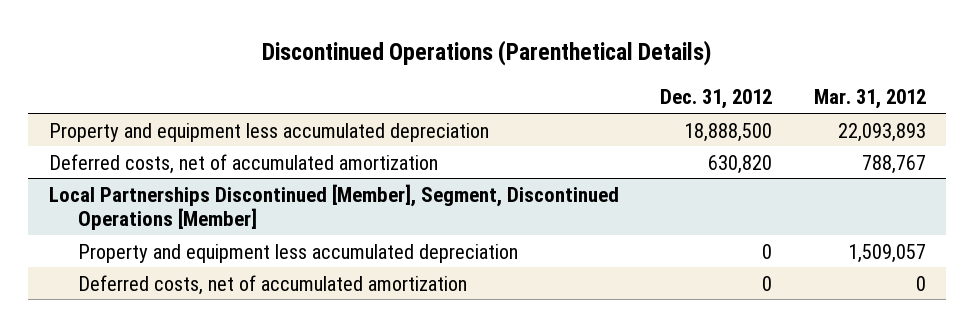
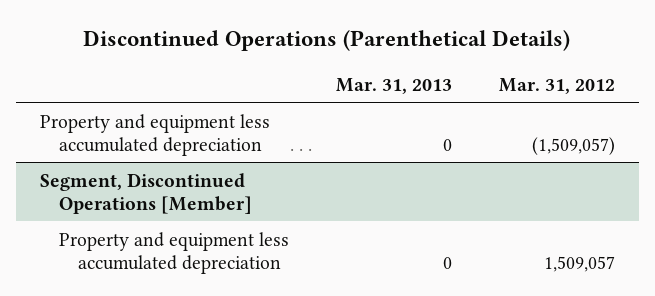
- | Dec. 31, 2012 | Mar. 31, 2012
+ | Mar. 31, 2013 | Mar. 31, 2012
- Property and equipment less accumulated depreciation | 18,888,500 | 22,093,893
- Deferred costs, net of accumulated amortization | 630,820 | 788,767
- Local Partnerships Discontinued [Member], Segment, Discontinued Operations [Member]
+ Property and equipment less accumulated depreciation | 0 | (1,509,057)
+ Segment, Discontinued Operations [Member]
- Deferred costs, net of accumulated amortization | 0 | 0

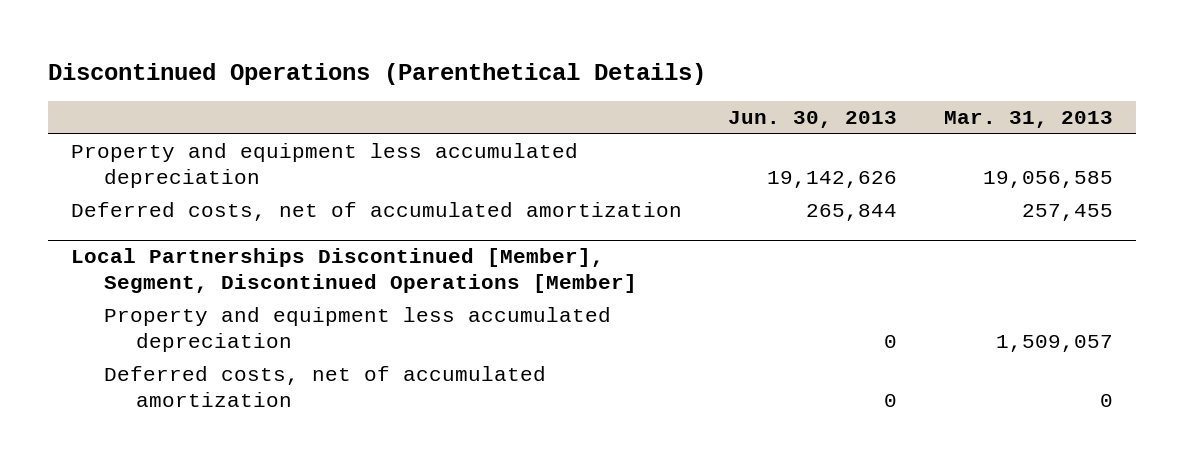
- | Mar. 31, 2013 | Mar. 31, 2012
+ | Jun. 30, 2013 | Mar. 31, 2013
- Property and equipment less accumulated depreciation | 0 | (1,509,057)
- Segment, Discontinued Operations [Member]
- Property and equipment less accumulated depreciation | 0 | 1,509,057
+ Property and equipment less accumulated depreciation | 19,142,626 | 19,056,585
+ Deferred costs, net of accumulated amortization | 265,844 | 257,455
+ Local Partnerships Discontinued [Member], Segment, Discontinued Operations [Member]
+ Property and equipment less accumulated depreciation | 0 | 1,509,057
+ Deferred costs, net of accumulated amortization | 0 | 0

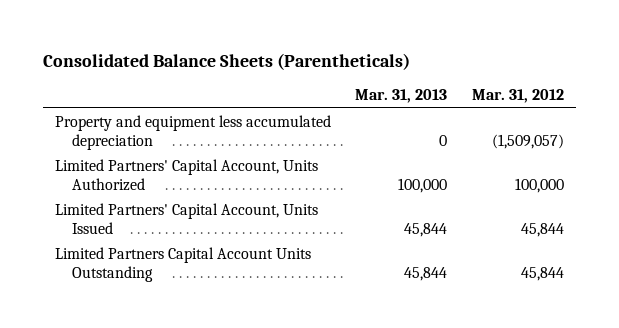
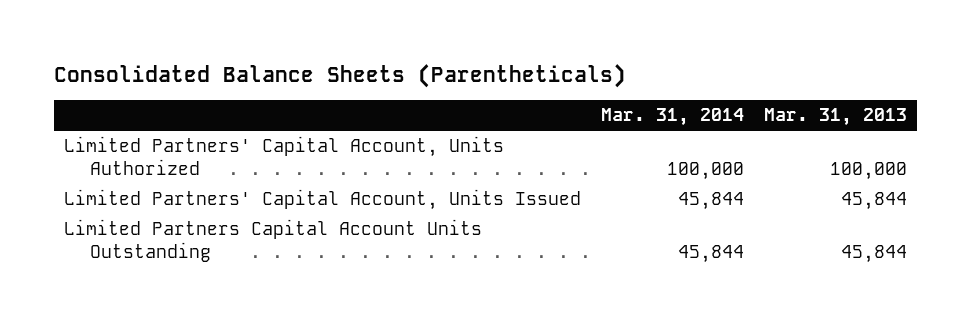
- | Mar. 31, 2013 | Mar. 31, 2012
+ | Mar. 31, 2014 | Mar. 31, 2013
- Property and equipment less accumulated depreciation | 0 | (1,509,057)

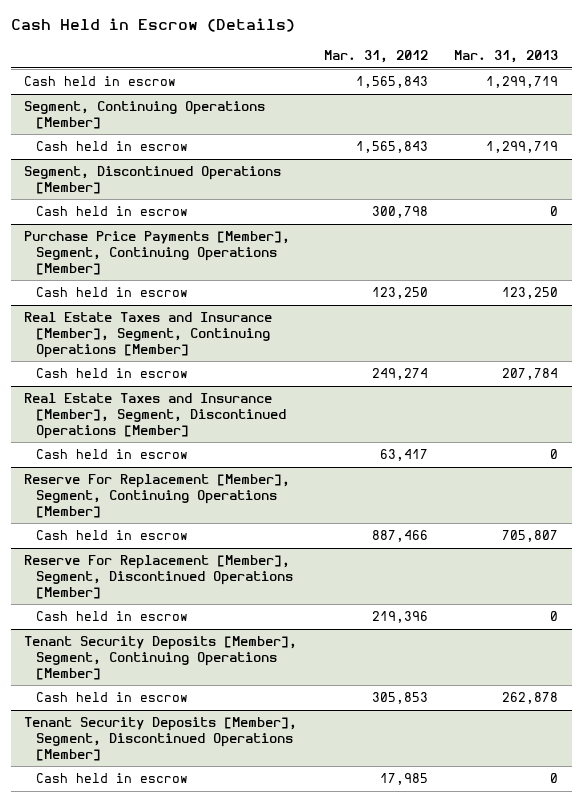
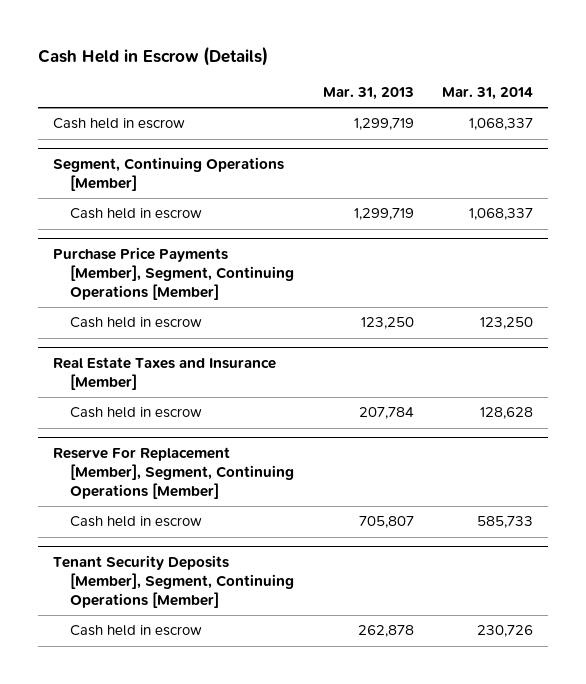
- | Mar. 31, 2012 | Mar. 31, 2013
+ | Mar. 31, 2013 | Mar. 31, 2014
- Segment, Discontinued Operations [Member]
- Cash held in escrow | 300,798 | 0
- Real Estate Taxes and Insurance [Member], Segment, Continuing Operations [Member]
+ Real Estate Taxes and Insurance [Member]
- Real Estate Taxes and Insurance [Member], Segment, Discontinued Operations [Member]
- Cash held in escrow | 63,417 | 0
- Reserve For Replacement [Member], Segment, Discontinued Operations [Member]
- Cash held in escrow | 219,396 | 0
- Tenant Security Deposits [Member], Segment, Discontinued Operations [Member]
- Cash held in escrow | 17,985 | 0

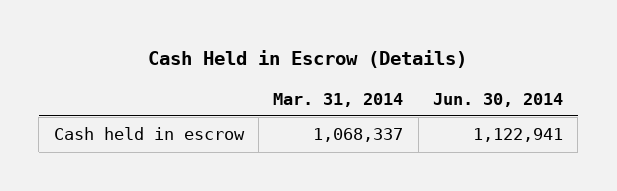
- | Mar. 31, 2013 | Mar. 31, 2014
+ | Mar. 31, 2014 | Jun. 30, 2014
- Segment, Continuing Operations [Member]
- Cash held in escrow | 1,299,719 | 1,068,337
- Purchase Price Payments [Member], Segment, Continuing Operations [Member]
- Cash held in escrow | 123,250 | 123,250
- Real Estate Taxes and Insurance [Member]
- Cash held in escrow | 207,784 | 128,628
- Reserve For Replacement [Member], Segment, Continuing Operations [Member]
- Cash held in escrow | 705,807 | 585,733
- Tenant Security Deposits [Member], Segment, Continuing Operations [Member]
- Cash held in escrow | 262,878 | 230,726

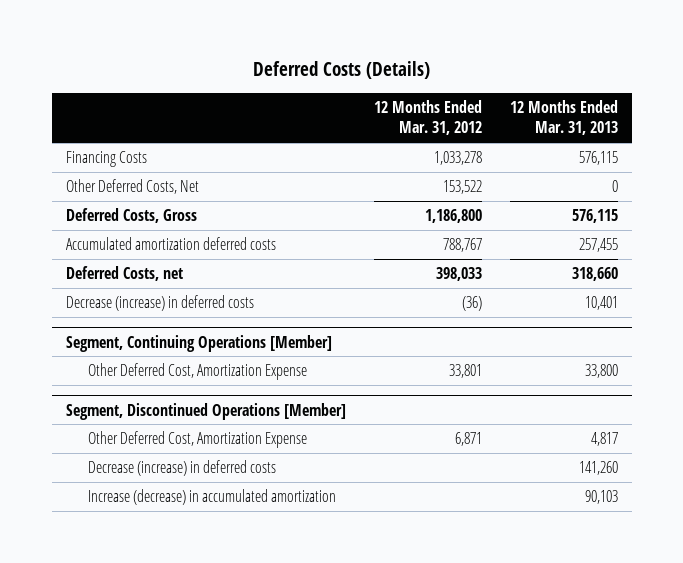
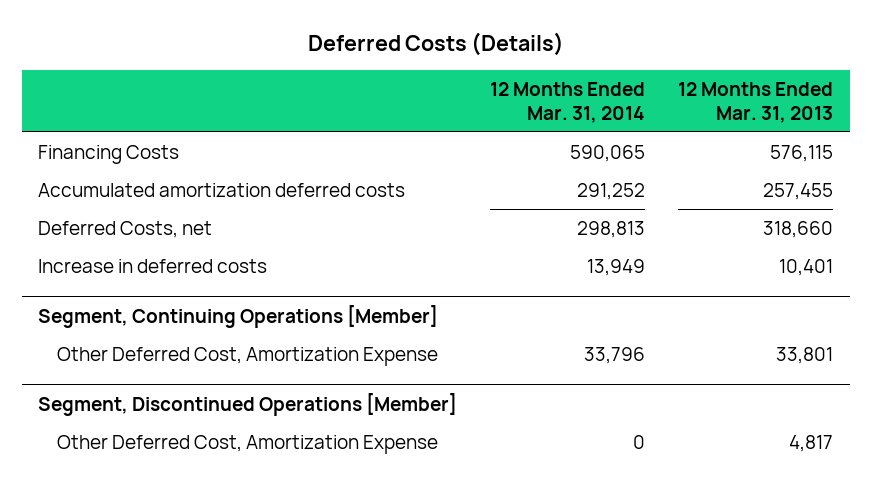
- | 12 Months Ended Mar. 31, 2012 | 12 Months Ended Mar. 31, 2013
+ | 12 Months Ended Mar. 31, 2014 | 12 Months Ended Mar. 31, 2013
- Other Deferred Costs, Net | 153,522 | 0
- Deferred Costs, Gross | 1,186,800 | 576,115
- Decrease (increase) in deferred costs | (36) | 10,401
+ Increase in deferred costs | 13,949 | 10,401
@ Segment, Continuing Operations [Member]
- Other Deferred Cost, Amortization Expense | 33,801 | 33,800
+ Other Deferred Cost, Amortization Expense | 33,796 | 33,801
@ Segment, Discontinued Operations [Member]
- Decrease (increase) in deferred costs | | 141,260
- Increase (decrease) in accumulated amortization | | 90,103

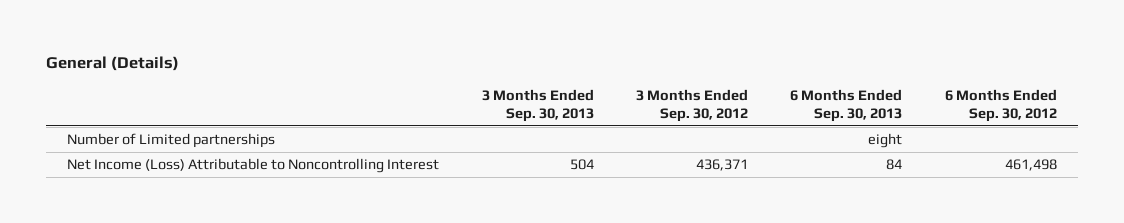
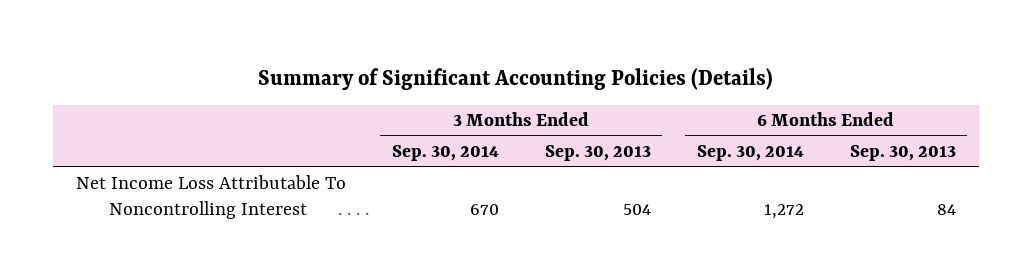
- General (Details)
+ Summary of Significant Accounting Policies (Details)
- | 3 Months Ended Sep. 30, 2013 | 3 Months Ended Sep. 30, 2012 | 6 Months Ended Sep. 30, 2013 | 6 Months Ended Sep. 30, 2012
+ | 3 Months Ended Sep. 30, 2014 | 3 Months Ended Sep. 30, 2013 | 6 Months Ended Sep. 30, 2014 | 6 Months Ended Sep. 30, 2013
- Number of Limited partnerships | | | eight |
- Net Income (Loss) Attributable to Noncontrolling Interest | 504 | 436,371 | 84 | 461,498
+ Net Income Loss Attributable To Noncontrolling Interest | 670 | 504 | 1,272 | 84

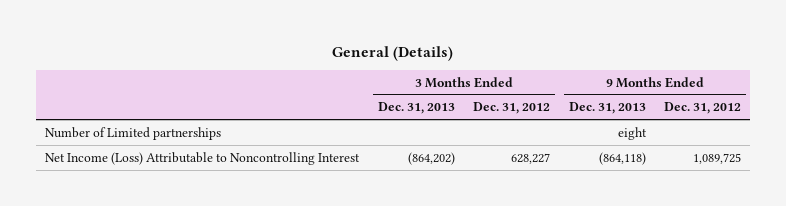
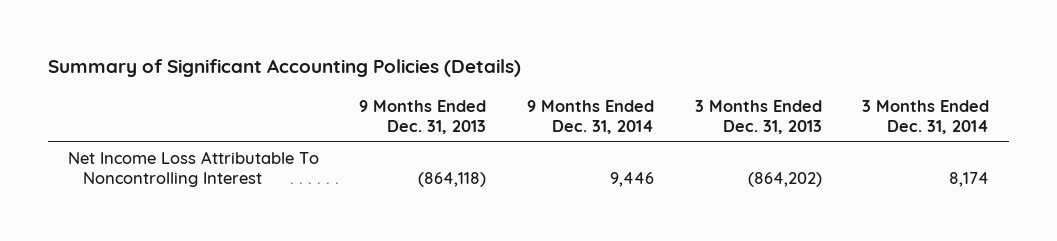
- General (Details)
+ Summary of Significant Accounting Policies (Details)
- | 3 Months Ended Dec. 31, 2013 | 3 Months Ended Dec. 31, 2012 | 9 Months Ended Dec. 31, 2013 | 9 Months Ended Dec. 31, 2012
+ | 9 Months Ended Dec. 31, 2013 | 9 Months Ended Dec. 31, 2014 | 3 Months Ended Dec. 31, 2013 | 3 Months Ended Dec. 31, 2014
- Number of Limited partnerships | | | eight |
- Net Income (Loss) Attributable to Noncontrolling Interest | (864,202) | 628,227 | (864,118) | 1,089,725
+ Net Income Loss Attributable To Noncontrolling Interest | (864,118) | 9,446 | (864,202) | 8,174

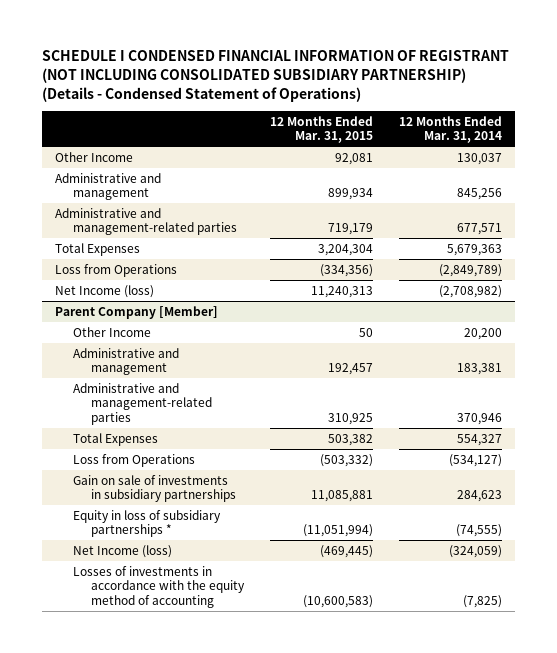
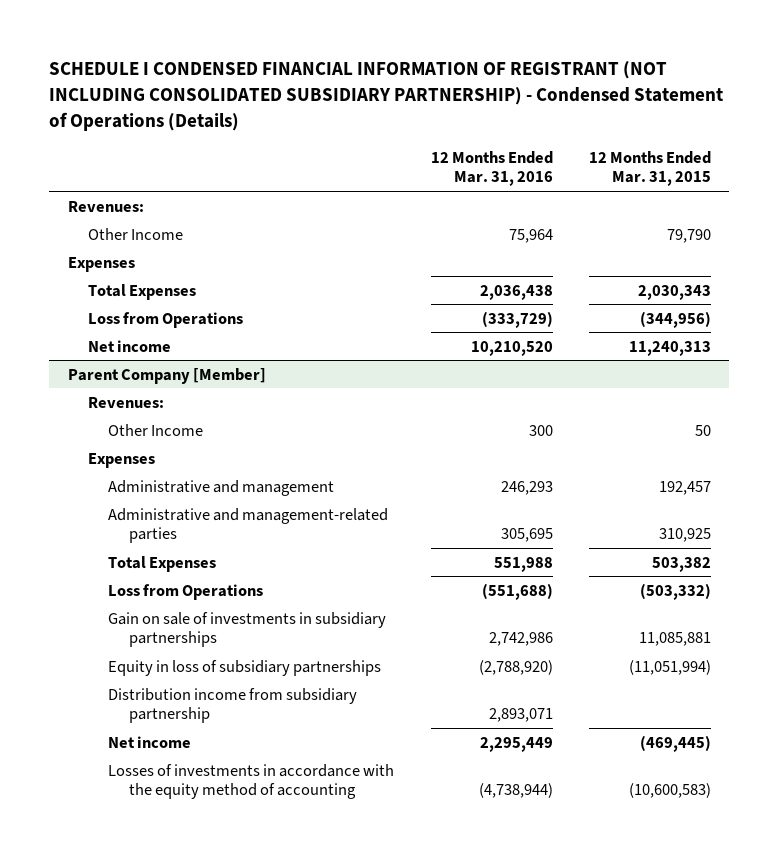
- SCHEDULE I CONDENSED FINANCIAL INFORMATION OF REGISTRANT (NOT INCLUDING CONSOLIDATED SUBSIDIARY PARTNERSHIP) (Details - Condensed Statement of Operations)
+ SCHEDULE I CONDENSED FINANCIAL INFORMATION OF REGISTRANT (NOT INCLUDING CONSOLIDATED SUBSIDIARY PARTNERSHIP) - Condensed Statement of Operations (Details)
- | 12 Months Ended Mar. 31, 2015 | 12 Months Ended Mar. 31, 2014
+ | 12 Months Ended Mar. 31, 2016 | 12 Months Ended Mar. 31, 2015
- Other Income | 92,081 | 130,037
- Administrative and management | 899,934 | 845,256
- Administrative and management-related parties | 719,179 | 677,571
- Total Expenses | 3,204,304 | 5,679,363
- Loss from Operations | (334,356) | (2,849,789)
- Net Income (loss) | 11,240,313 | (2,708,982)
+ Revenues:
+ Other Income | 75,964 | 79,790
+ Expenses
+ Total Expenses | 2,036,438 | 2,030,343
+ Loss from Operations | (333,729) | (344,956)
+ Net income | 10,210,520 | 11,240,313
@ Parent Company [Member]
+ Revenues:
+ Expenses
- Equity in loss of subsidiary partnerships * | (11,051,994) | (74,555)
- Net Income (loss) | (469,445) | (324,059)
+ Equity in loss of subsidiary partnerships | (2,788,920) | (11,051,994)
+ Distribution income from subsidiary partnership | 2,893,071 |
+ Net income | 2,295,449 | (469,445)

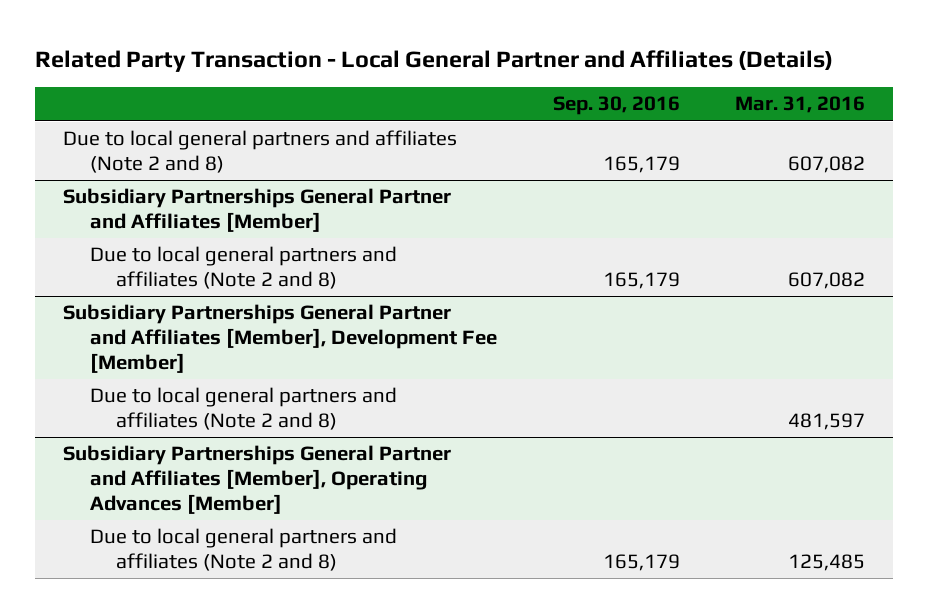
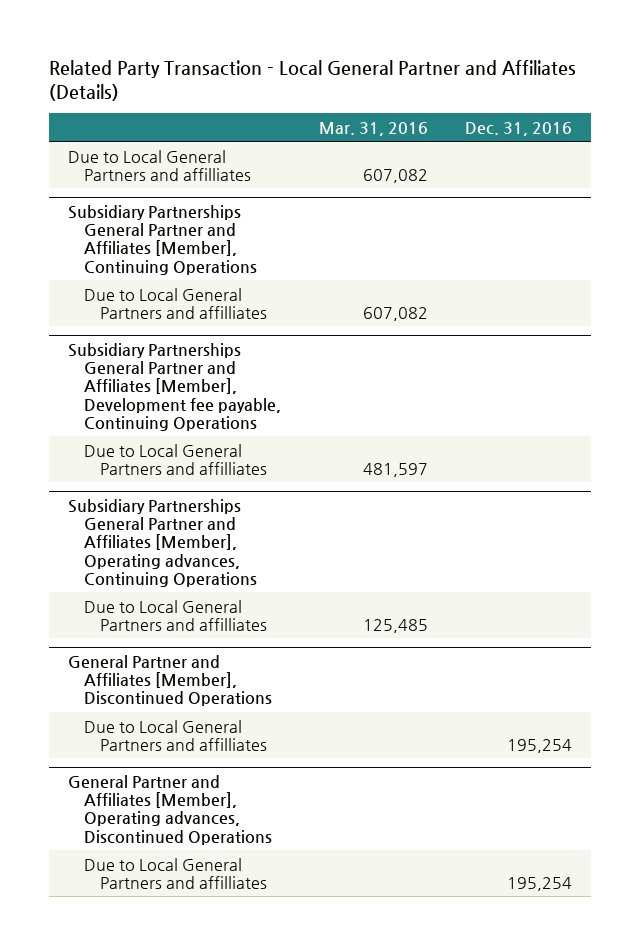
- | Sep. 30, 2016 | Mar. 31, 2016
+ | Mar. 31, 2016 | Dec. 31, 2016
- Due to local general partners and affiliates (Note 2 and 8) | 165,179 | 607,082
- Subsidiary Partnerships General Partner and Affiliates [Member]
- Due to local general partners and affiliates (Note 2 and 8) | 165,179 | 607,082
- Subsidiary Partnerships General Partner and Affiliates [Member], Development Fee [Member]
- Due to local general partners and affiliates (Note 2 and 8) | | 481,597
- Subsidiary Partnerships General Partner and Affiliates [Member], Operating Advances [Member]
- Due to local general partners and affiliates (Note 2 and 8) | 165,179 | 125,485
+ Due to Local General Partners and affilliates | 607,082 |
+ Subsidiary Partnerships General Partner and Affiliates [Member], Continuing Operations
+ Due to Local General Partners and affilliates | 607,082 |
+ Subsidiary Partnerships General Partner and Affiliates [Member], Development fee payable, Continuing Operations
+ Due to Local General Partners and affilliates | 481,597 |
+ Subsidiary Partnerships General Partner and Affiliates [Member], Operating advances, Continuing Operations
+ Due to Local General Partners and affilliates | 125,485 |
+ General Partner and Affiliates [Member], Discontinued Operations
+ Due to Local General Partners and affilliates | | 195,254
+ General Partner and Affiliates [Member], Operating advances, Discontinued Operations
+ Due to Local General Partners and affilliates | | 195,254

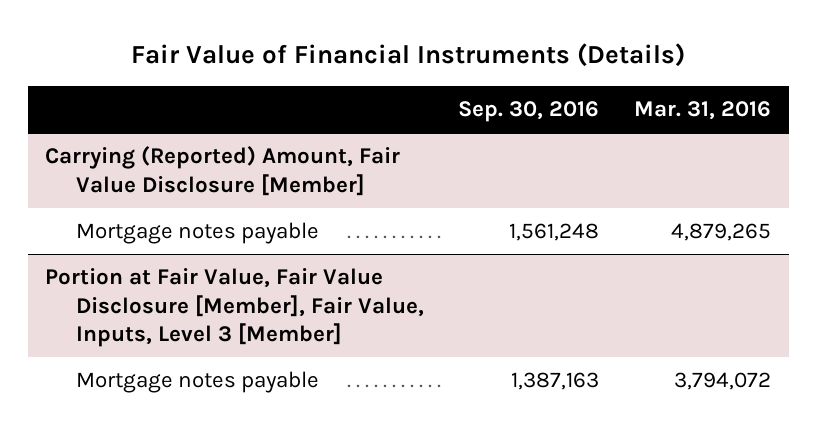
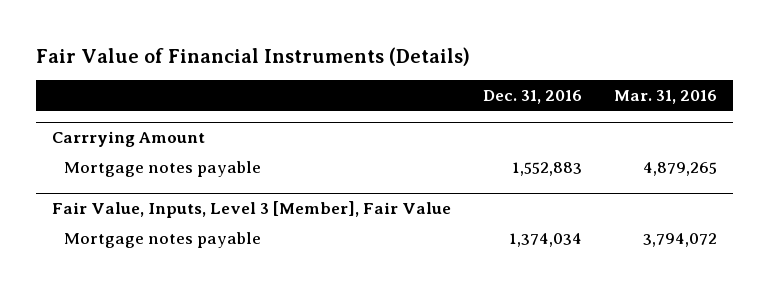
- | Sep. 30, 2016 | Mar. 31, 2016
+ | Dec. 31, 2016 | Mar. 31, 2016
- Carrying (Reported) Amount, Fair Value Disclosure [Member]
+ Carrrying Amount
- Portion at Fair Value, Fair Value Disclosure [Member], Fair Value, Inputs, Level 3 [Member]
+ Fair Value, Inputs, Level 3 [Member], Fair Value

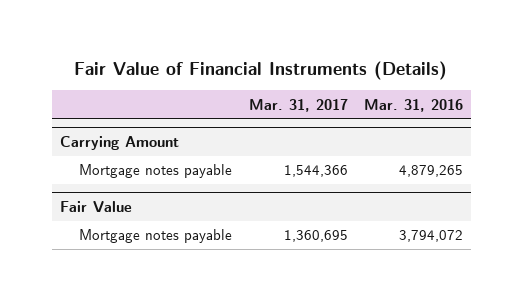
- | Dec. 31, 2016 | Mar. 31, 2016
+ | Mar. 31, 2017 | Mar. 31, 2016
- Carrrying Amount
+ Carrying Amount
- Fair Value, Inputs, Level 3 [Member], Fair Value
+ Fair Value

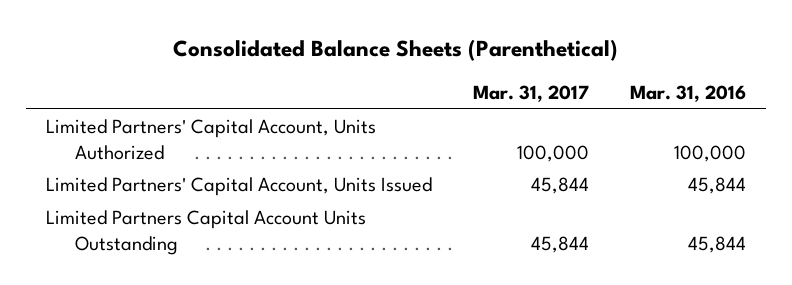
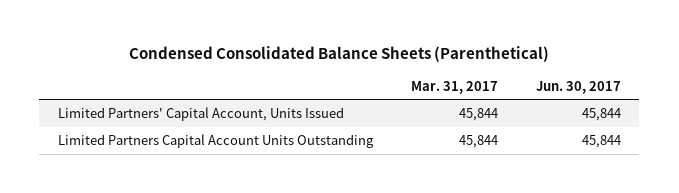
- Consolidated Balance Sheets (Parenthetical)
+ Condensed Consolidated Balance Sheets (Parenthetical)
- | Mar. 31, 2017 | Mar. 31, 2016
+ | Mar. 31, 2017 | Jun. 30, 2017
- Limited Partners' Capital Account, Units Authorized | 100,000 | 100,000

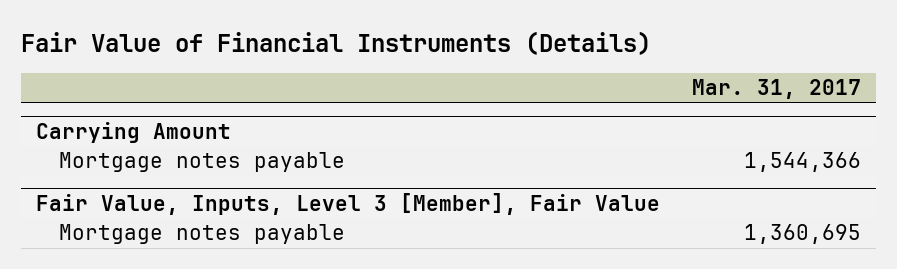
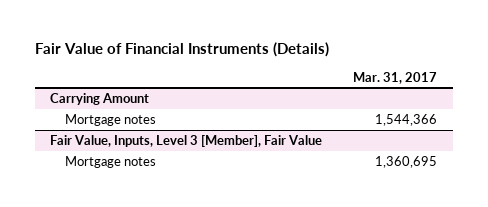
@ Carrying Amount
- Mortgage notes payable | 1,544,366
+ Mortgage notes | 1,544,366
@ Fair Value, Inputs, Level 3 [Member], Fair Value
- Mortgage notes payable | 1,360,695
+ Mortgage notes | 1,360,695

